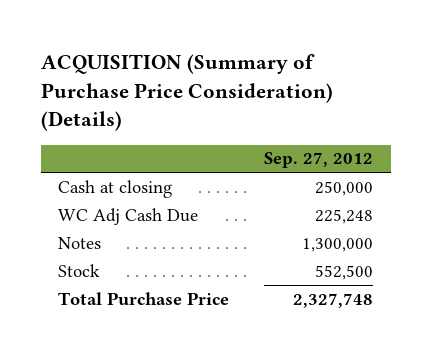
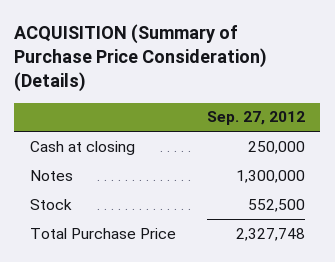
- WC Adj Cash Due | 225,248

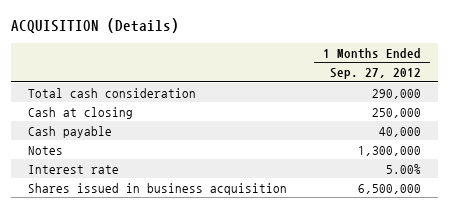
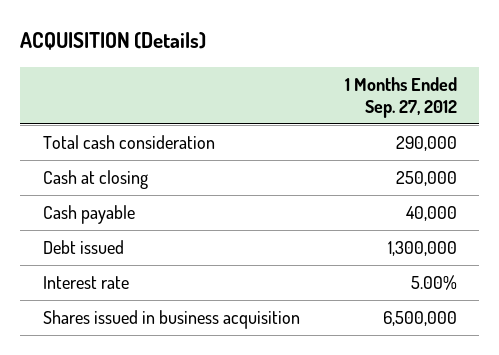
- Notes | 1,300,000
+ Debt issued | 1,300,000

